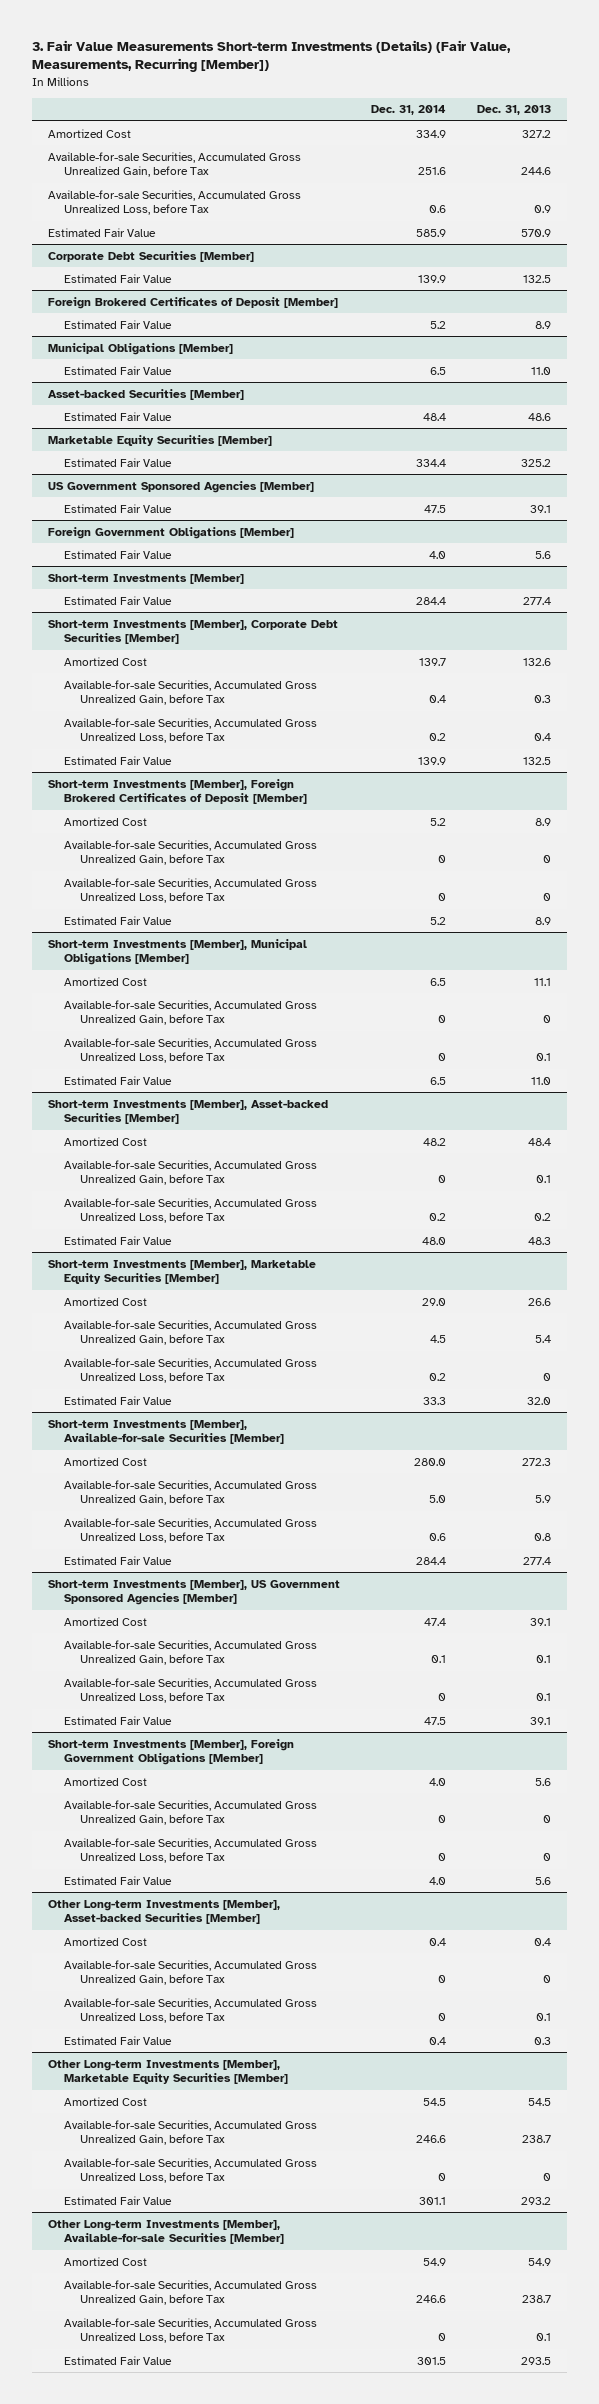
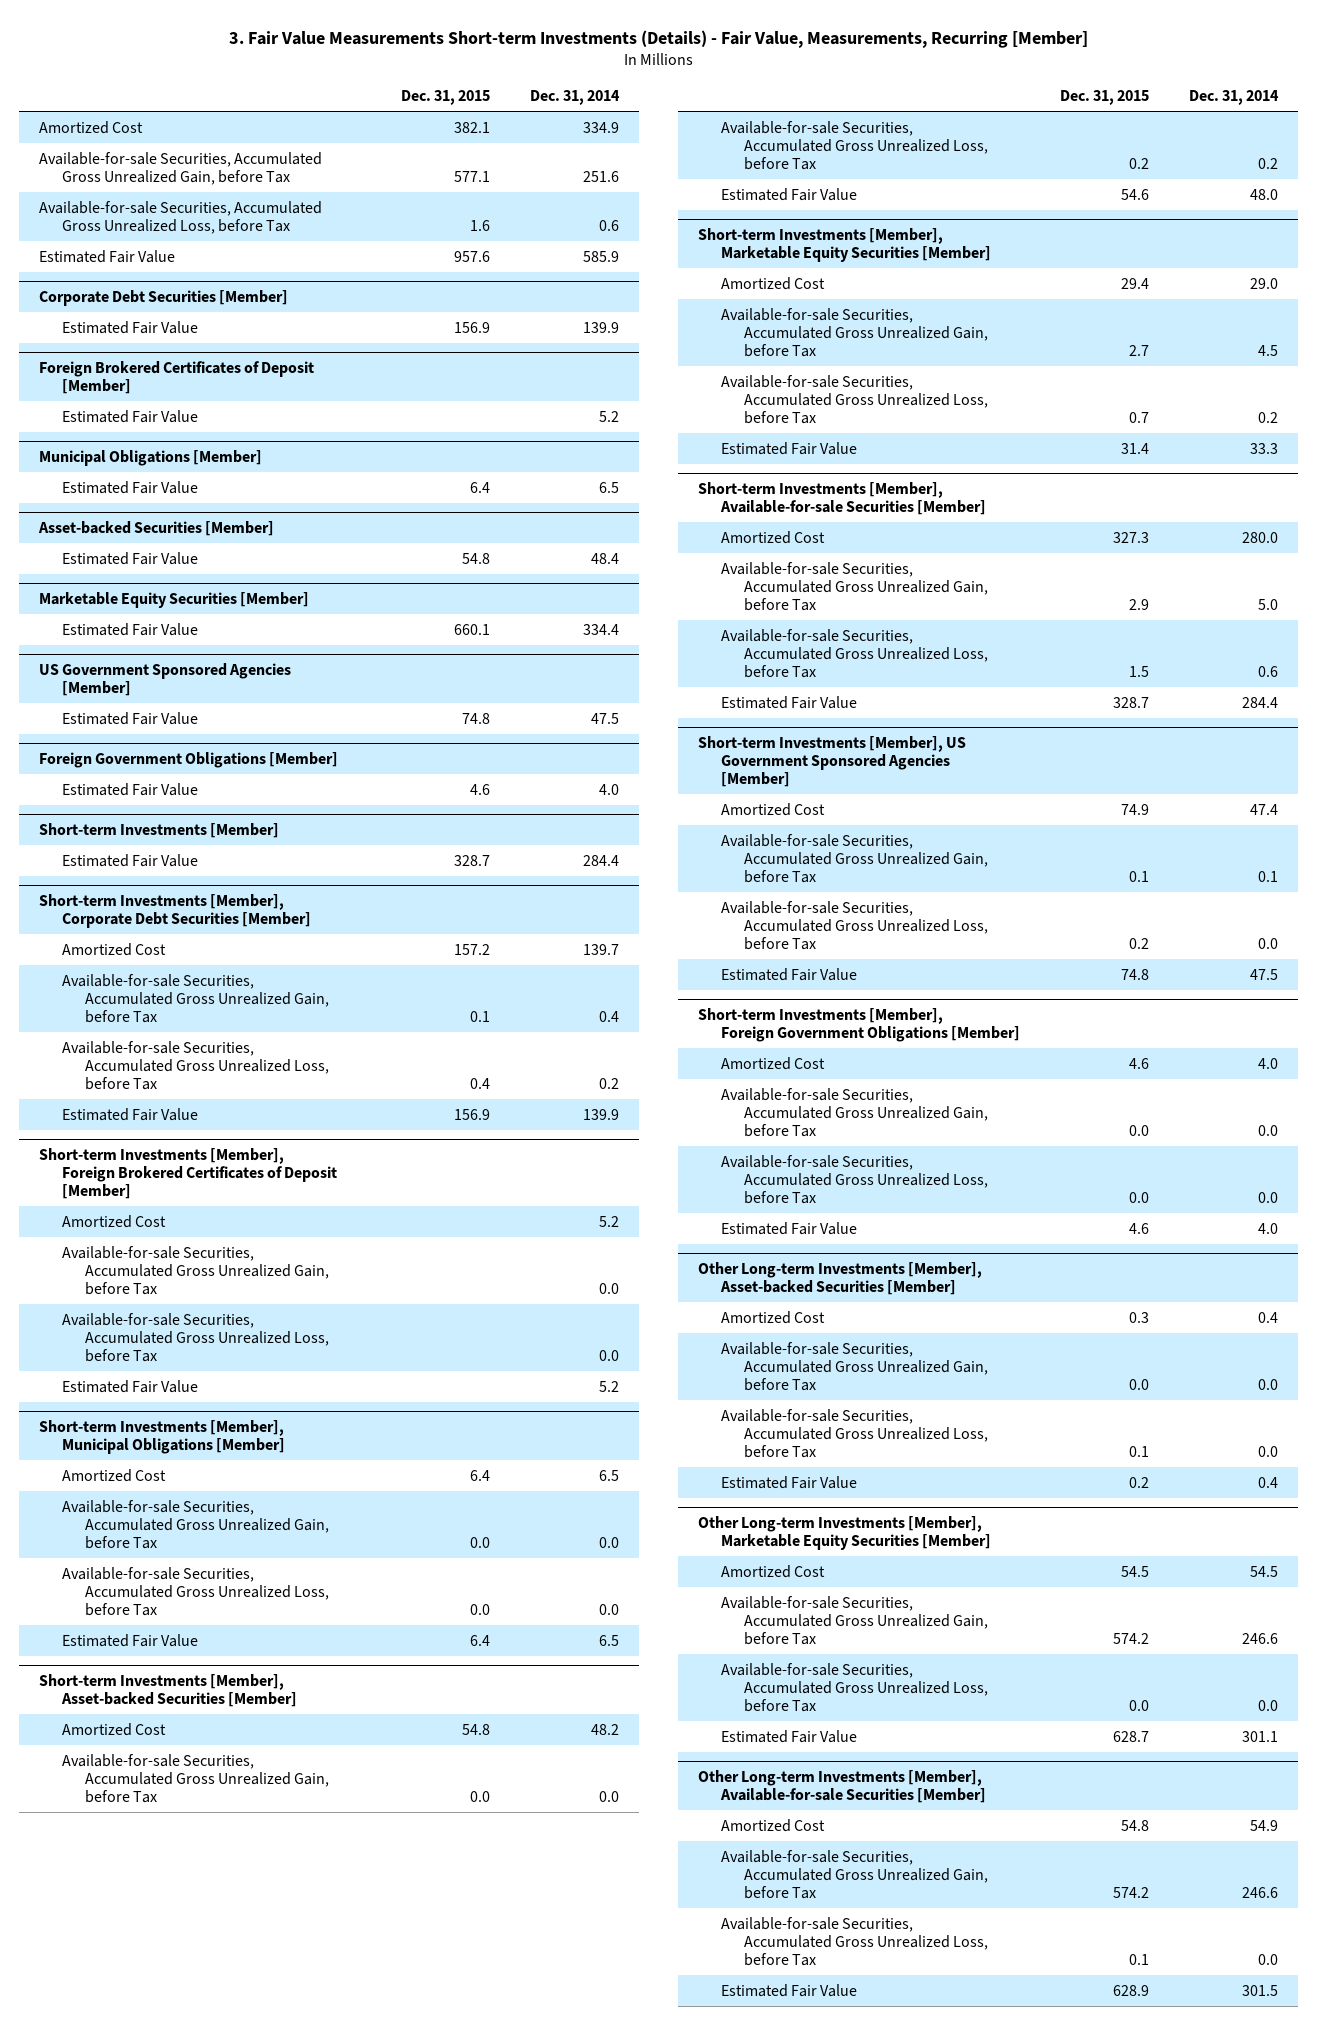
- 3. Fair Value Measurements Short-term Investments (Details) (Fair Value, Measurements, Recurring [Member])
+ 3. Fair Value Measurements Short-term Investments (Details) - Fair Value, Measurements, Recurring [Member]
- | Dec. 31, 2014 | Dec. 31, 2013
+ | Dec. 31, 2015 | Dec. 31, 2014
@ Short-term Investments [Member], Foreign Brokered Certificates of Deposit [Member]
- Available-for-sale Securities, Accumulated Gross Unrealized Gain, before Tax | 0 | 0
- Available-for-sale Securities, Accumulated Gross Unrealized Loss, before Tax | 0 | 0
+ Available-for-sale Securities, Accumulated Gross Unrealized Gain, before Tax | | 0.0
+ Available-for-sale Securities, Accumulated Gross Unrealized Loss, before Tax | | 0.0
@ Short-term Investments [Member], Municipal Obligations [Member]
- Available-for-sale Securities, Accumulated Gross Unrealized Gain, before Tax | 0 | 0
- Available-for-sale Securities, Accumulated Gross Unrealized Loss, before Tax | 0 | 0.1
+ Available-for-sale Securities, Accumulated Gross Unrealized Gain, before Tax | 0.0 | 0.0
+ Available-for-sale Securities, Accumulated Gross Unrealized Loss, before Tax | 0.0 | 0.0
@ Short-term Investments [Member], Asset-backed Securities [Member]
- Available-for-sale Securities, Accumulated Gross Unrealized Gain, before Tax | 0 | 0.1
+ Available-for-sale Securities, Accumulated Gross Unrealized Gain, before Tax | 0.0 | 0.0
@ Short-term Investments [Member], US Government Sponsored Agencies [Member]
- Available-for-sale Securities, Accumulated Gross Unrealized Loss, before Tax | 0 | 0.1
+ Available-for-sale Securities, Accumulated Gross Unrealized Loss, before Tax | 0.2 | 0.0
@ Short-term Investments [Member], Foreign Government Obligations [Member]
- Available-for-sale Securities, Accumulated Gross Unrealized Gain, before Tax | 0 | 0
- Available-for-sale Securities, Accumulated Gross Unrealized Loss, before Tax | 0 | 0
+ Available-for-sale Securities, Accumulated Gross Unrealized Gain, before Tax | 0.0 | 0.0
+ Available-for-sale Securities, Accumulated Gross Unrealized Loss, before Tax | 0.0 | 0.0
@ Other Long-term Investments [Member], Asset-backed Securities [Member]
- Available-for-sale Securities, Accumulated Gross Unrealized Gain, before Tax | 0 | 0
- Available-for-sale Securities, Accumulated Gross Unrealized Loss, before Tax | 0 | 0.1
+ Available-for-sale Securities, Accumulated Gross Unrealized Gain, before Tax | 0.0 | 0.0
+ Available-for-sale Securities, Accumulated Gross Unrealized Loss, before Tax | 0.1 | 0.0
@ Other Long-term Investments [Member], Marketable Equity Securities [Member]
- Available-for-sale Securities, Accumulated Gross Unrealized Loss, before Tax | 0 | 0
+ Available-for-sale Securities, Accumulated Gross Unrealized Loss, before Tax | 0.0 | 0.0
@ Other Long-term Investments [Member], Available-for-sale Securities [Member]
- Available-for-sale Securities, Accumulated Gross Unrealized Loss, before Tax | 0 | 0.1
+ Available-for-sale Securities, Accumulated Gross Unrealized Loss, before Tax | 0.1 | 0.0

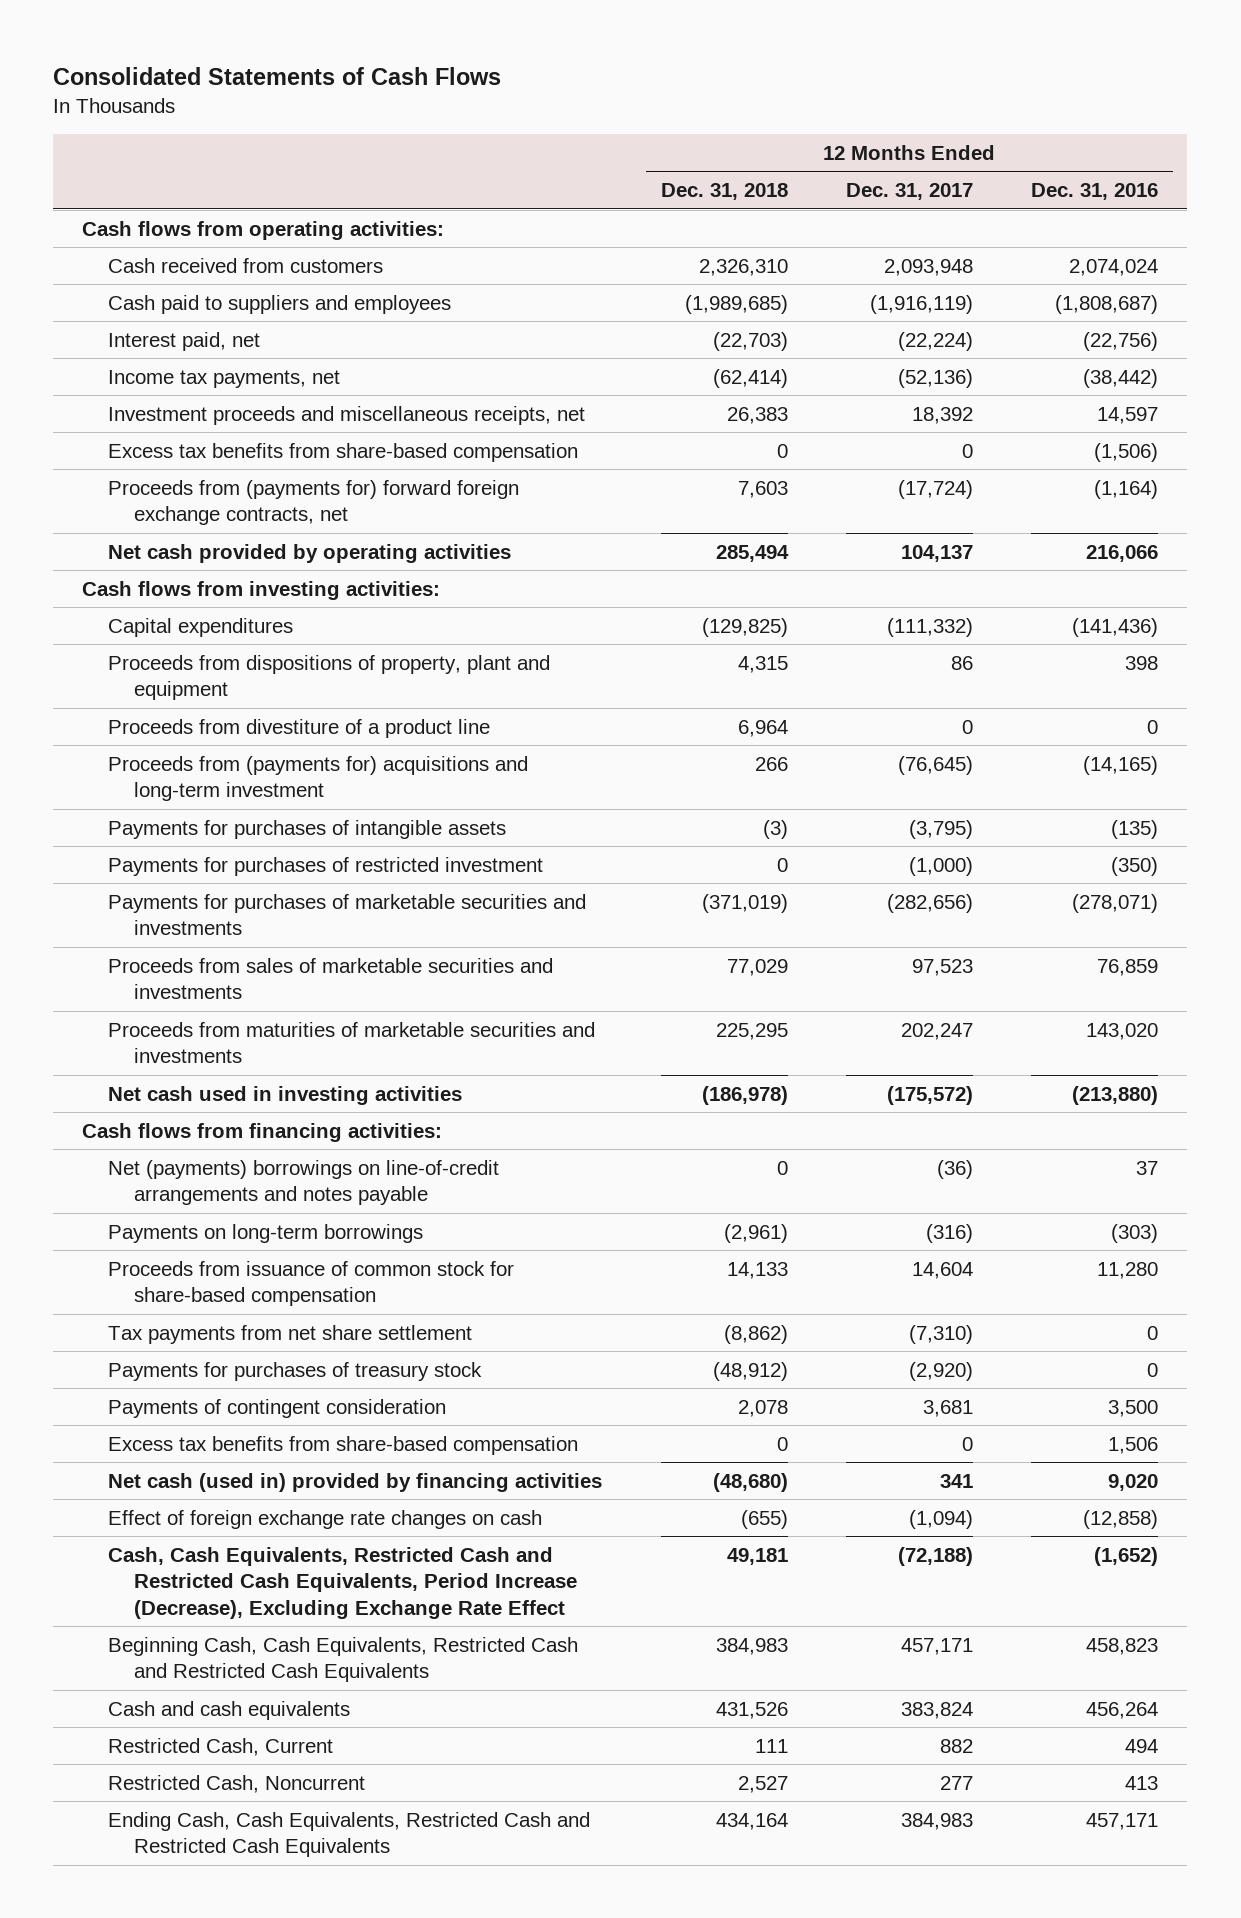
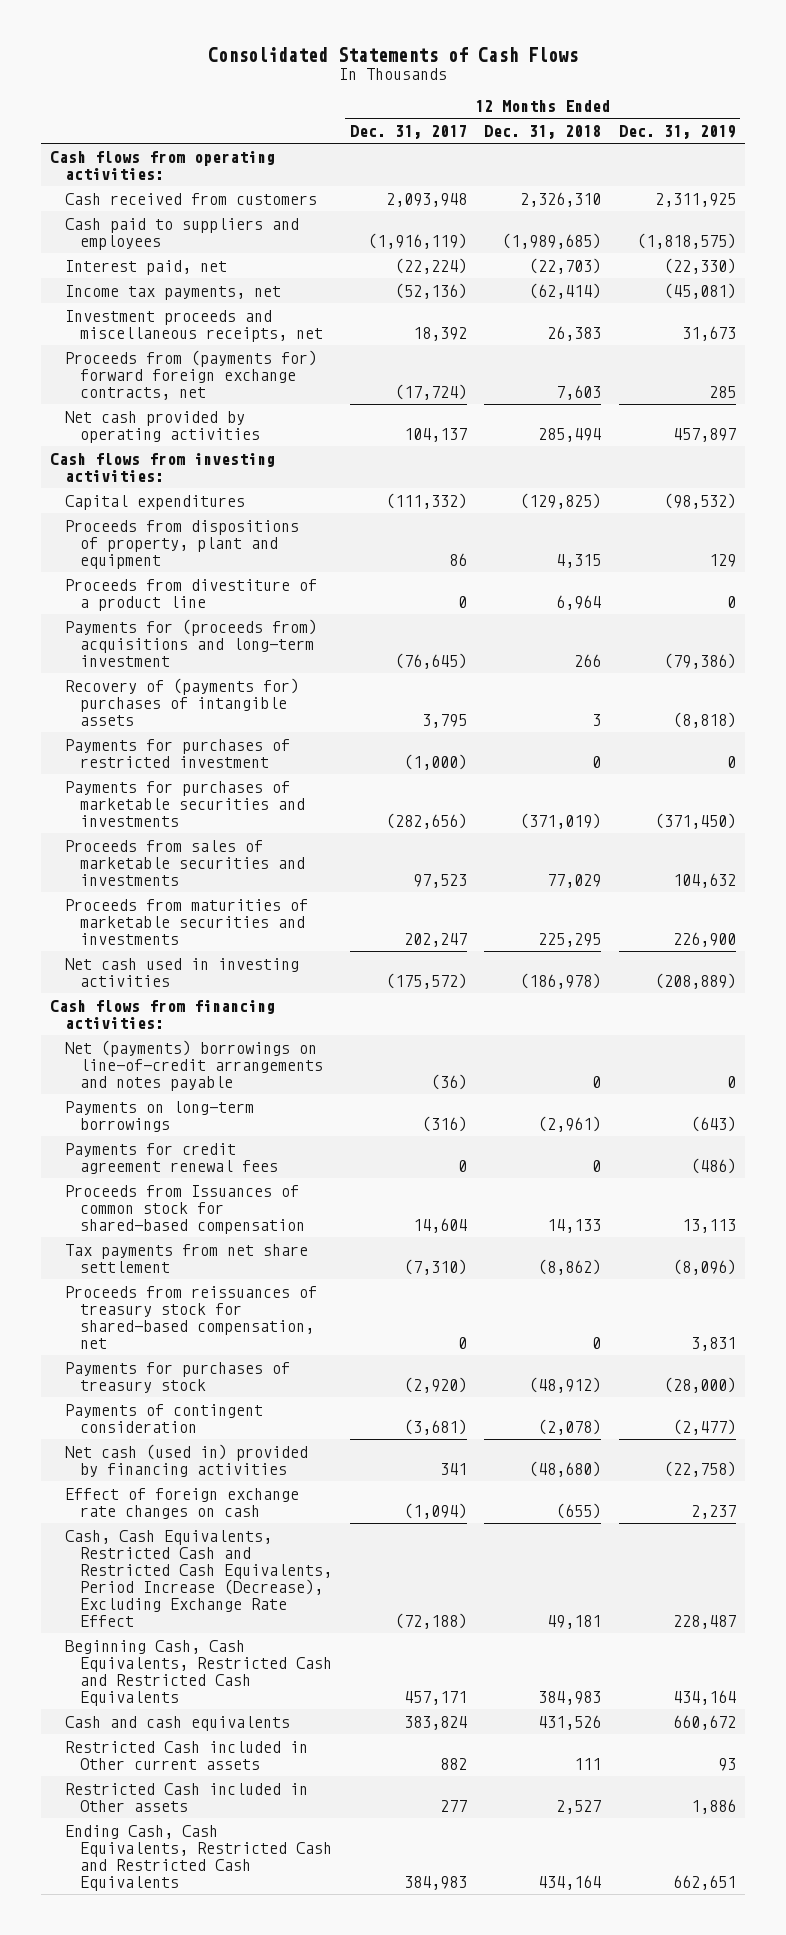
- | 12 Months Ended Dec. 31, 2018 | 12 Months Ended Dec. 31, 2017 | 12 Months Ended Dec. 31, 2016
+ | 12 Months Ended Dec. 31, 2017 | 12 Months Ended Dec. 31, 2018 | 12 Months Ended Dec. 31, 2019
- Excess tax benefits from share-based compensation | 0 | 0 | (1,506)
- Proceeds from (payments for) acquisitions and long-term investment | 266 | (76,645) | (14,165)
- Payments for purchases of intangible assets | (3) | (3,795) | (135)
+ Payments for (proceeds from) acquisitions and long-term investment | (76,645) | 266 | (79,386)
+ Recovery of (payments for) purchases of intangible assets | 3,795 | 3 | (8,818)
- Proceeds from issuance of common stock for share-based compensation | 14,133 | 14,604 | 11,280
+ Payments for credit agreement renewal fees | 0 | 0 | (486)
+ Proceeds from Issuances of common stock for shared-based compensation | 14,604 | 14,133 | 13,113
+ Proceeds from reissuances of treasury stock for shared-based compensation, net | 0 | 0 | 3,831
- Payments of contingent consideration | 2,078 | 3,681 | 3,500
- Excess tax benefits from share-based compensation | 0 | 0 | 1,506
+ Payments of contingent consideration | (3,681) | (2,078) | (2,477)
- Restricted Cash, Current | 111 | 882 | 494
- Restricted Cash, Noncurrent | 2,527 | 277 | 413
+ Restricted Cash included in Other current assets | 882 | 111 | 93
+ Restricted Cash included in Other assets | 277 | 2,527 | 1,886

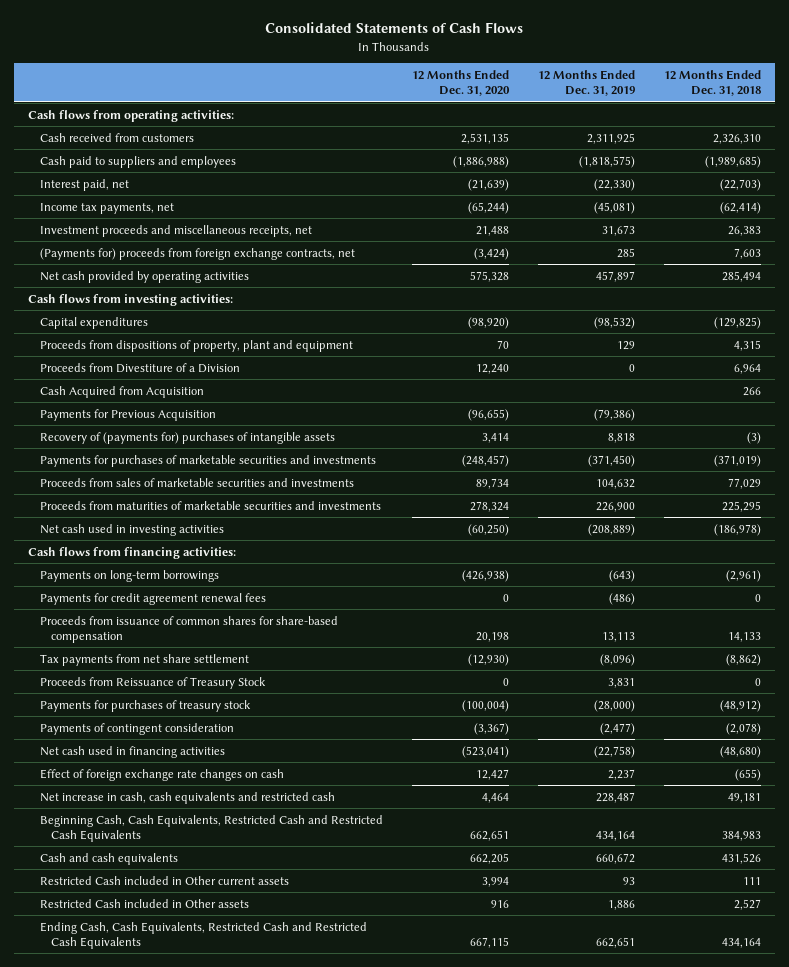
- | 12 Months Ended Dec. 31, 2017 | 12 Months Ended Dec. 31, 2018 | 12 Months Ended Dec. 31, 2019
+ | 12 Months Ended Dec. 31, 2020 | 12 Months Ended Dec. 31, 2019 | 12 Months Ended Dec. 31, 2018
- Proceeds from (payments for) forward foreign exchange contracts, net | (17,724) | 7,603 | 285
+ (Payments for) proceeds from foreign exchange contracts, net | (3,424) | 285 | 7,603
- Proceeds from divestiture of a product line | 0 | 6,964 | 0
- Payments for (proceeds from) acquisitions and long-term investment | (76,645) | 266 | (79,386)
- Recovery of (payments for) purchases of intangible assets | 3,795 | 3 | (8,818)
- Payments for purchases of restricted investment | (1,000) | 0 | 0
+ Proceeds from Divestiture of a Division | 12,240 | 0 | 6,964
+ Cash Acquired from Acquisition | | | 266
+ Payments for Previous Acquisition | (96,655) | (79,386) |
+ Recovery of (payments for) purchases of intangible assets | 3,414 | 8,818 | (3)
- Net (payments) borrowings on line-of-credit arrangements and notes payable | (36) | 0 | 0
- Proceeds from Issuances of common stock for shared-based compensation | 14,604 | 14,133 | 13,113
+ Proceeds from issuance of common shares for share-based compensation | 20,198 | 13,113 | 14,133
- Proceeds from reissuances of treasury stock for shared-based compensation, net | 0 | 0 | 3,831
+ Proceeds from Reissuance of Treasury Stock | 0 | 3,831 | 0
- Net cash (used in) provided by financing activities | 341 | (48,680) | (22,758)
+ Net cash used in financing activities | (523,041) | (22,758) | (48,680)
- Cash, Cash Equivalents, Restricted Cash and Restricted Cash Equivalents, Period Increase (Decrease), Excluding Exchange Rate Effect | (72,188) | 49,181 | 228,487
+ Net increase in cash, cash equivalents and restricted cash | 4,464 | 228,487 | 49,181

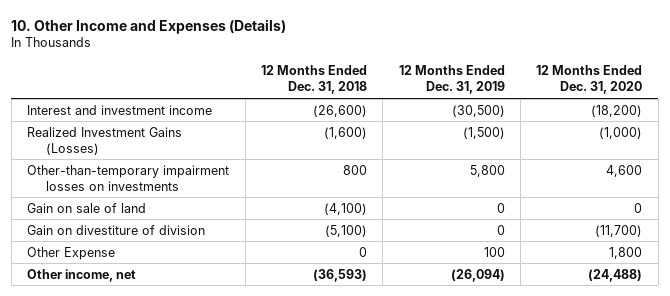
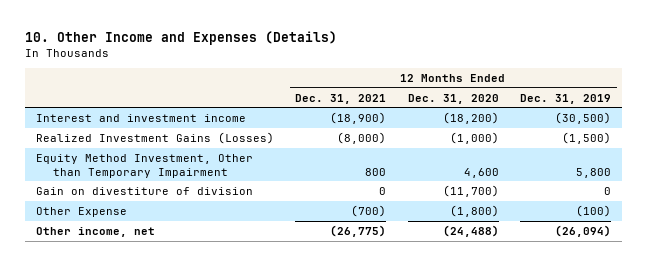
- | 12 Months Ended Dec. 31, 2018 | 12 Months Ended Dec. 31, 2019 | 12 Months Ended Dec. 31, 2020
+ | 12 Months Ended Dec. 31, 2021 | 12 Months Ended Dec. 31, 2020 | 12 Months Ended Dec. 31, 2019
- Other-than-temporary impairment losses on investments | 800 | 5,800 | 4,600
- Gain on sale of land | (4,100) | 0 | 0
+ Equity Method Investment, Other than Temporary Impairment | 800 | 4,600 | 5,800
- Other Expense | 0 | 100 | 1,800
+ Other Expense | (700) | (1,800) | (100)

